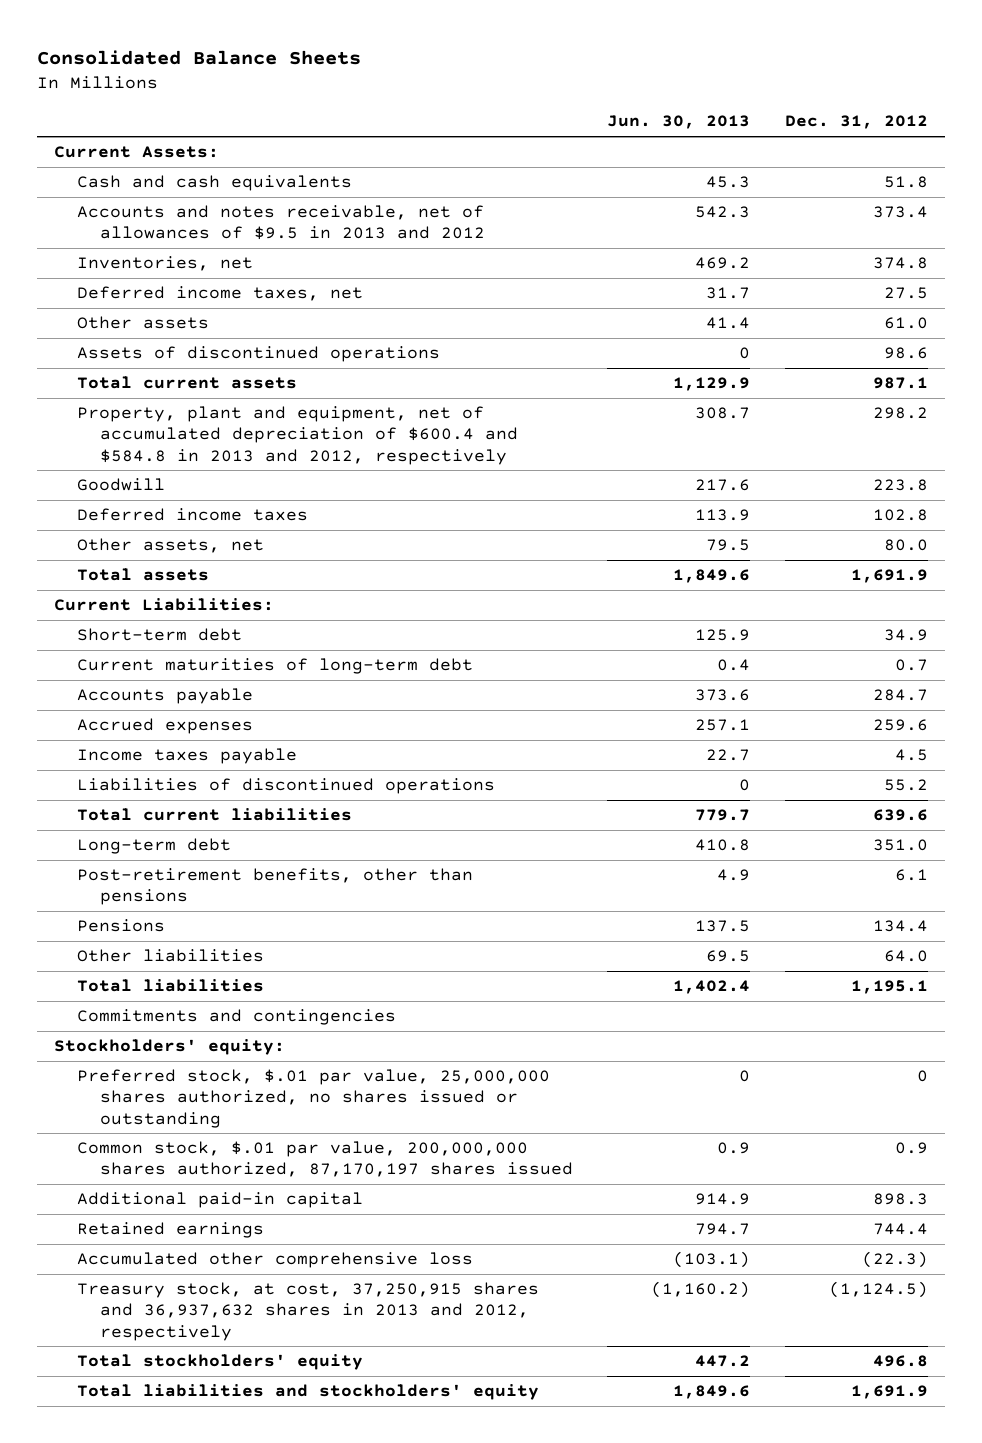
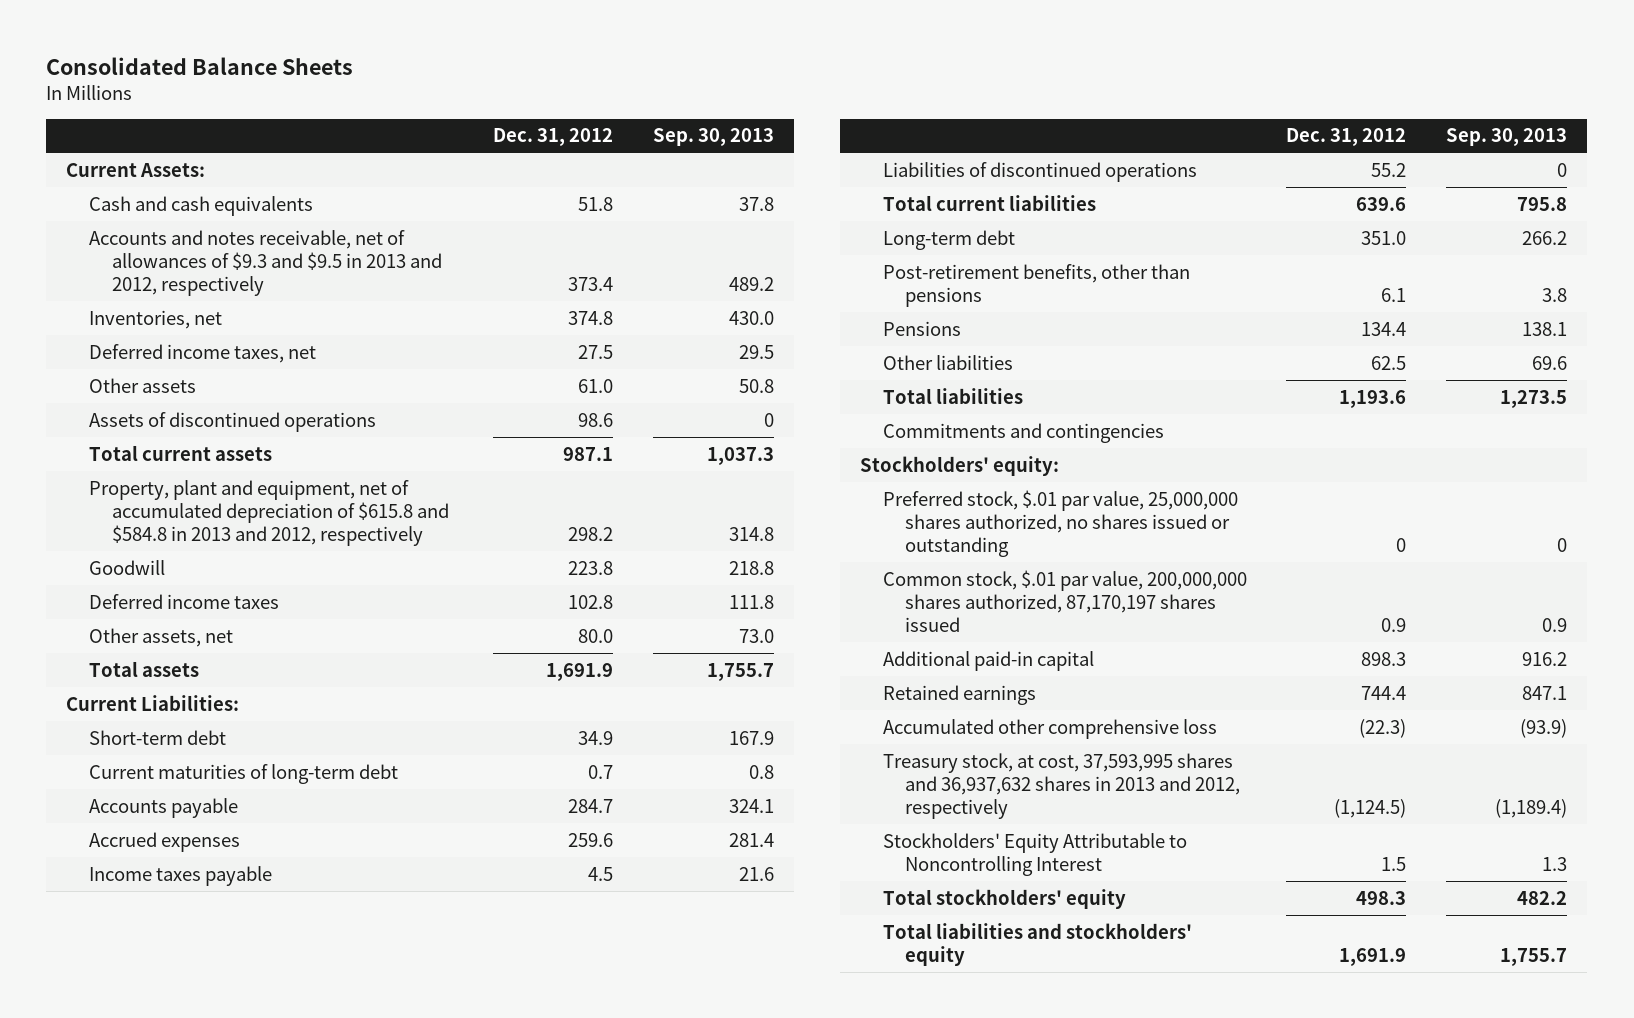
- | Jun. 30, 2013 | Dec. 31, 2012
+ | Dec. 31, 2012 | Sep. 30, 2013
- Accounts and notes receivable, net of allowances of $9.5 in 2013 and 2012 | 542.3 | 373.4
+ Accounts and notes receivable, net of allowances of $9.3 and $9.5 in 2013 and 2012, respectively | 373.4 | 489.2
- Property, plant and equipment, net of accumulated depreciation of $600.4 and $584.8 in 2013 and 2012, respectively | 308.7 | 298.2
+ Property, plant and equipment, net of accumulated depreciation of $615.8 and $584.8 in 2013 and 2012, respectively | 298.2 | 314.8
- Other liabilities | 69.5 | 64.0
- Total liabilities | 1,402.4 | 1,195.1
+ Other liabilities | 62.5 | 69.6
+ Total liabilities | 1,193.6 | 1,273.5
- Treasury stock, at cost, 37,250,915 shares and 36,937,632 shares in 2013 and 2012, respectively | (1,160.2) | (1,124.5)
- Total stockholders' equity | 447.2 | 496.8
+ Treasury stock, at cost, 37,593,995 shares and 36,937,632 shares in 2013 and 2012, respectively | (1,124.5) | (1,189.4)
+ Stockholders' Equity Attributable to Noncontrolling Interest | 1.5 | 1.3
+ Total stockholders' equity | 498.3 | 482.2

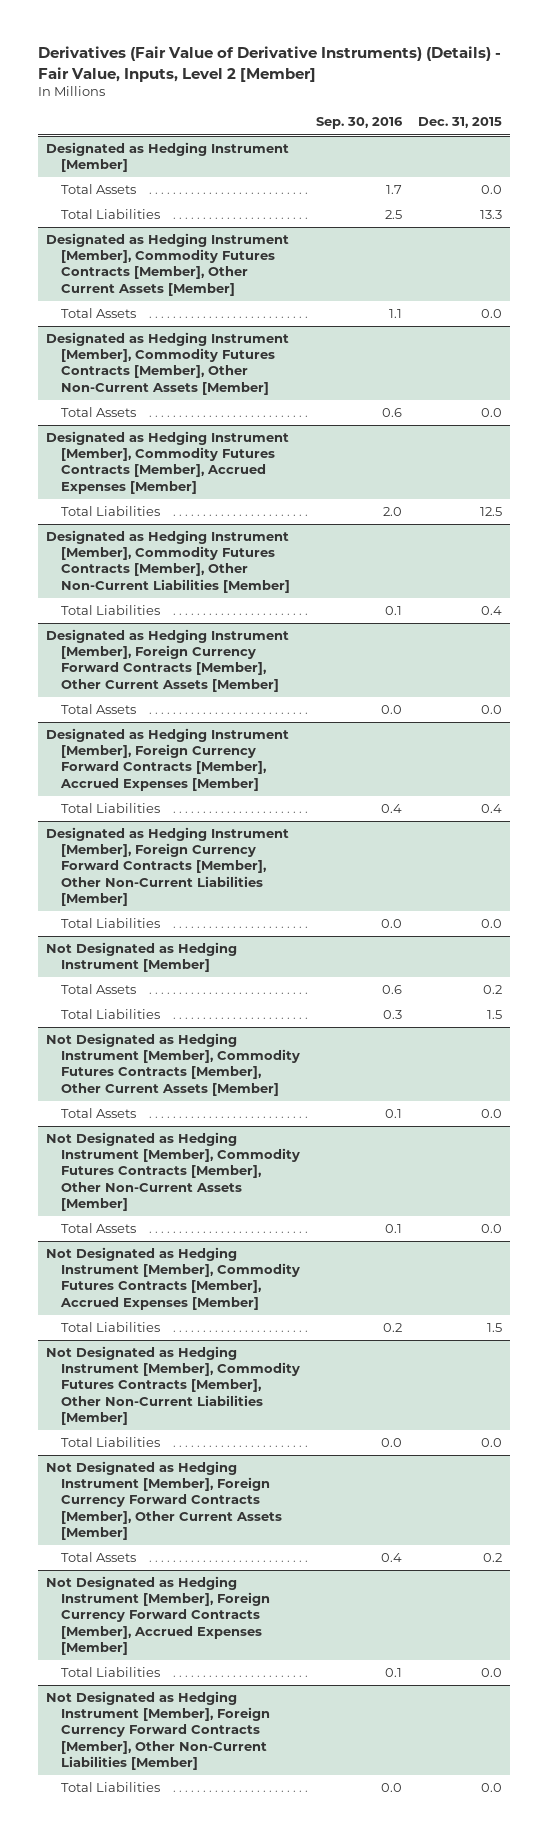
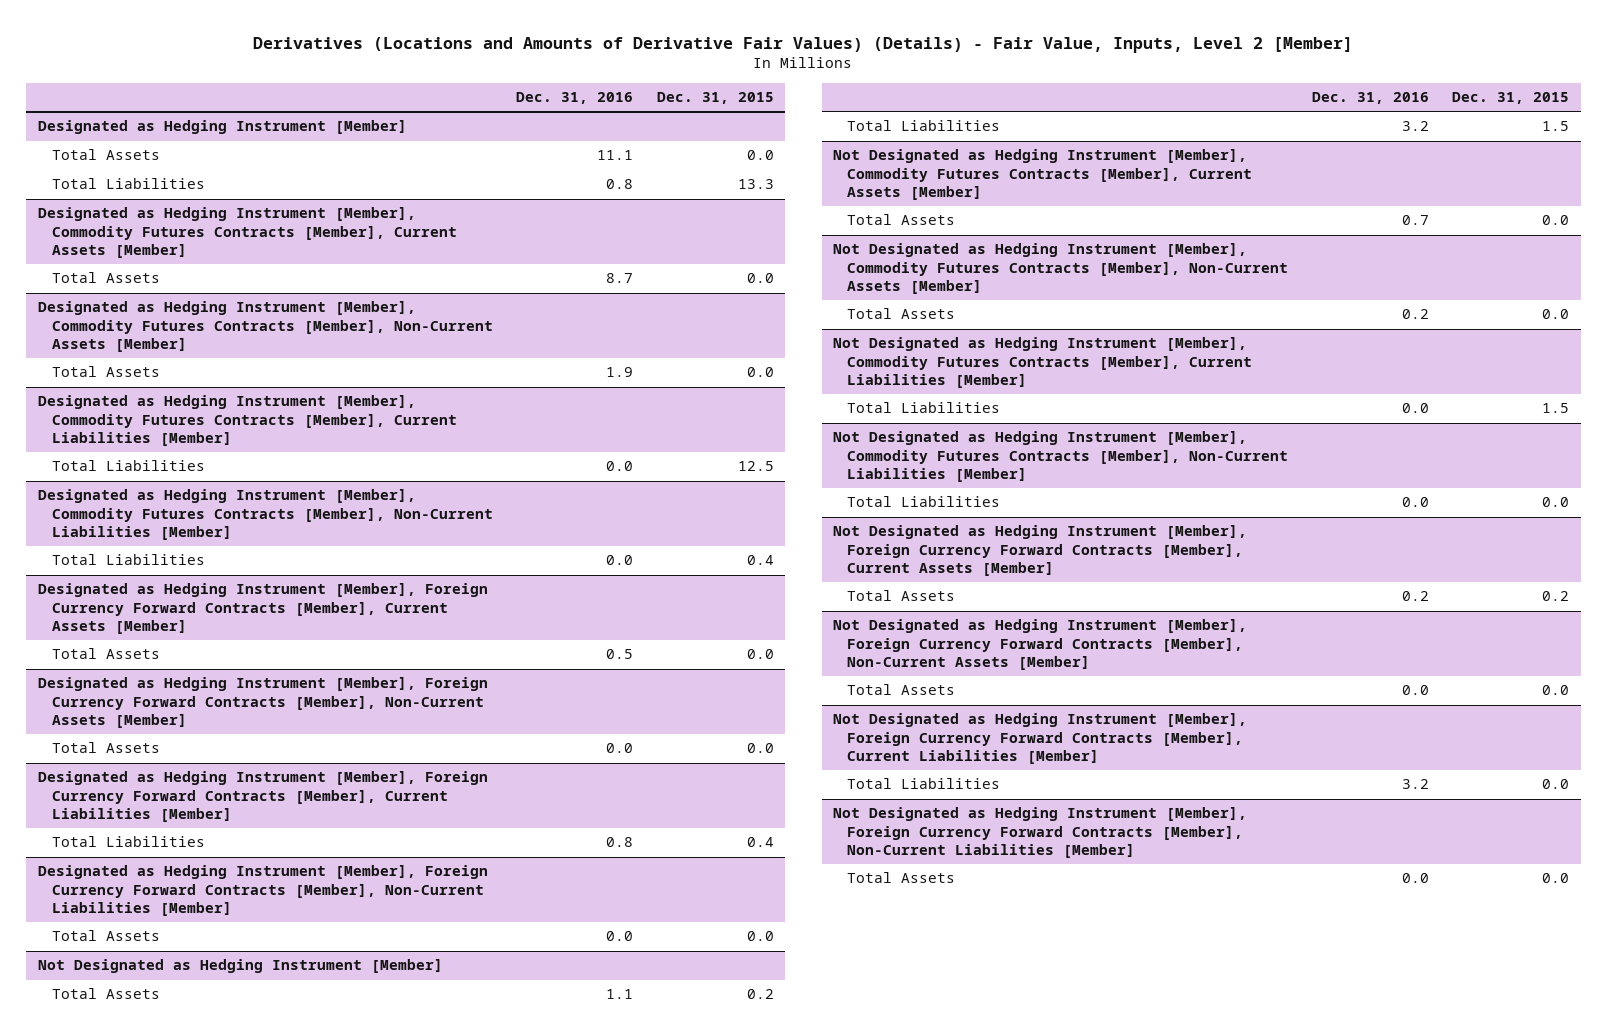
- Derivatives (Fair Value of Derivative Instruments) (Details) - Fair Value, Inputs, Level 2 [Member]
+ Derivatives (Locations and Amounts of Derivative Fair Values) (Details) - Fair Value, Inputs, Level 2 [Member]
- | Sep. 30, 2016 | Dec. 31, 2015
+ | Dec. 31, 2016 | Dec. 31, 2015
- Designated as Hedging Instrument [Member], Commodity Futures Contracts [Member], Other Current Assets [Member]
+ Designated as Hedging Instrument [Member], Commodity Futures Contracts [Member], Current Assets [Member]
- Designated as Hedging Instrument [Member], Commodity Futures Contracts [Member], Other Non-Current Assets [Member]
+ Designated as Hedging Instrument [Member], Commodity Futures Contracts [Member], Non-Current Assets [Member]
- Designated as Hedging Instrument [Member], Commodity Futures Contracts [Member], Accrued Expenses [Member]
+ Designated as Hedging Instrument [Member], Commodity Futures Contracts [Member], Current Liabilities [Member]
- Designated as Hedging Instrument [Member], Commodity Futures Contracts [Member], Other Non-Current Liabilities [Member]
+ Designated as Hedging Instrument [Member], Commodity Futures Contracts [Member], Non-Current Liabilities [Member]
- Designated as Hedging Instrument [Member], Foreign Currency Forward Contracts [Member], Other Current Assets [Member]
+ Designated as Hedging Instrument [Member], Foreign Currency Forward Contracts [Member], Current Assets [Member]
- Designated as Hedging Instrument [Member], Foreign Currency Forward Contracts [Member], Accrued Expenses [Member]
+ Designated as Hedging Instrument [Member], Foreign Currency Forward Contracts [Member], Non-Current Assets [Member]
+ Total Assets | 0.0 | 0.0
+ Designated as Hedging Instrument [Member], Foreign Currency Forward Contracts [Member], Current Liabilities [Member]
- Designated as Hedging Instrument [Member], Foreign Currency Forward Contracts [Member], Other Non-Current Liabilities [Member]
- Total Liabilities | 0.0 | 0.0
+ Designated as Hedging Instrument [Member], Foreign Currency Forward Contracts [Member], Non-Current Liabilities [Member]
+ Total Assets | 0.0 | 0.0
- Not Designated as Hedging Instrument [Member], Commodity Futures Contracts [Member], Other Current Assets [Member]
+ Not Designated as Hedging Instrument [Member], Commodity Futures Contracts [Member], Current Assets [Member]
- Not Designated as Hedging Instrument [Member], Commodity Futures Contracts [Member], Other Non-Current Assets [Member]
+ Not Designated as Hedging Instrument [Member], Commodity Futures Contracts [Member], Non-Current Assets [Member]
- Not Designated as Hedging Instrument [Member], Commodity Futures Contracts [Member], Accrued Expenses [Member]
+ Not Designated as Hedging Instrument [Member], Commodity Futures Contracts [Member], Current Liabilities [Member]
- Not Designated as Hedging Instrument [Member], Commodity Futures Contracts [Member], Other Non-Current Liabilities [Member]
+ Not Designated as Hedging Instrument [Member], Commodity Futures Contracts [Member], Non-Current Liabilities [Member]
- Not Designated as Hedging Instrument [Member], Foreign Currency Forward Contracts [Member], Other Current Assets [Member]
+ Not Designated as Hedging Instrument [Member], Foreign Currency Forward Contracts [Member], Current Assets [Member]
- Not Designated as Hedging Instrument [Member], Foreign Currency Forward Contracts [Member], Accrued Expenses [Member]
- Total Liabilities | 0.1 | 0.0
- Not Designated as Hedging Instrument [Member], Foreign Currency Forward Contracts [Member], Other Non-Current Liabilities [Member]
+ Not Designated as Hedging Instrument [Member], Foreign Currency Forward Contracts [Member], Non-Current Assets [Member]
+ Total Assets | 0.0 | 0.0
+ Not Designated as Hedging Instrument [Member], Foreign Currency Forward Contracts [Member], Current Liabilities [Member]
+ Not Designated as Hedging Instrument [Member], Foreign Currency Forward Contracts [Member], Non-Current Liabilities [Member]
+ Total Assets | 0.0 | 0.0

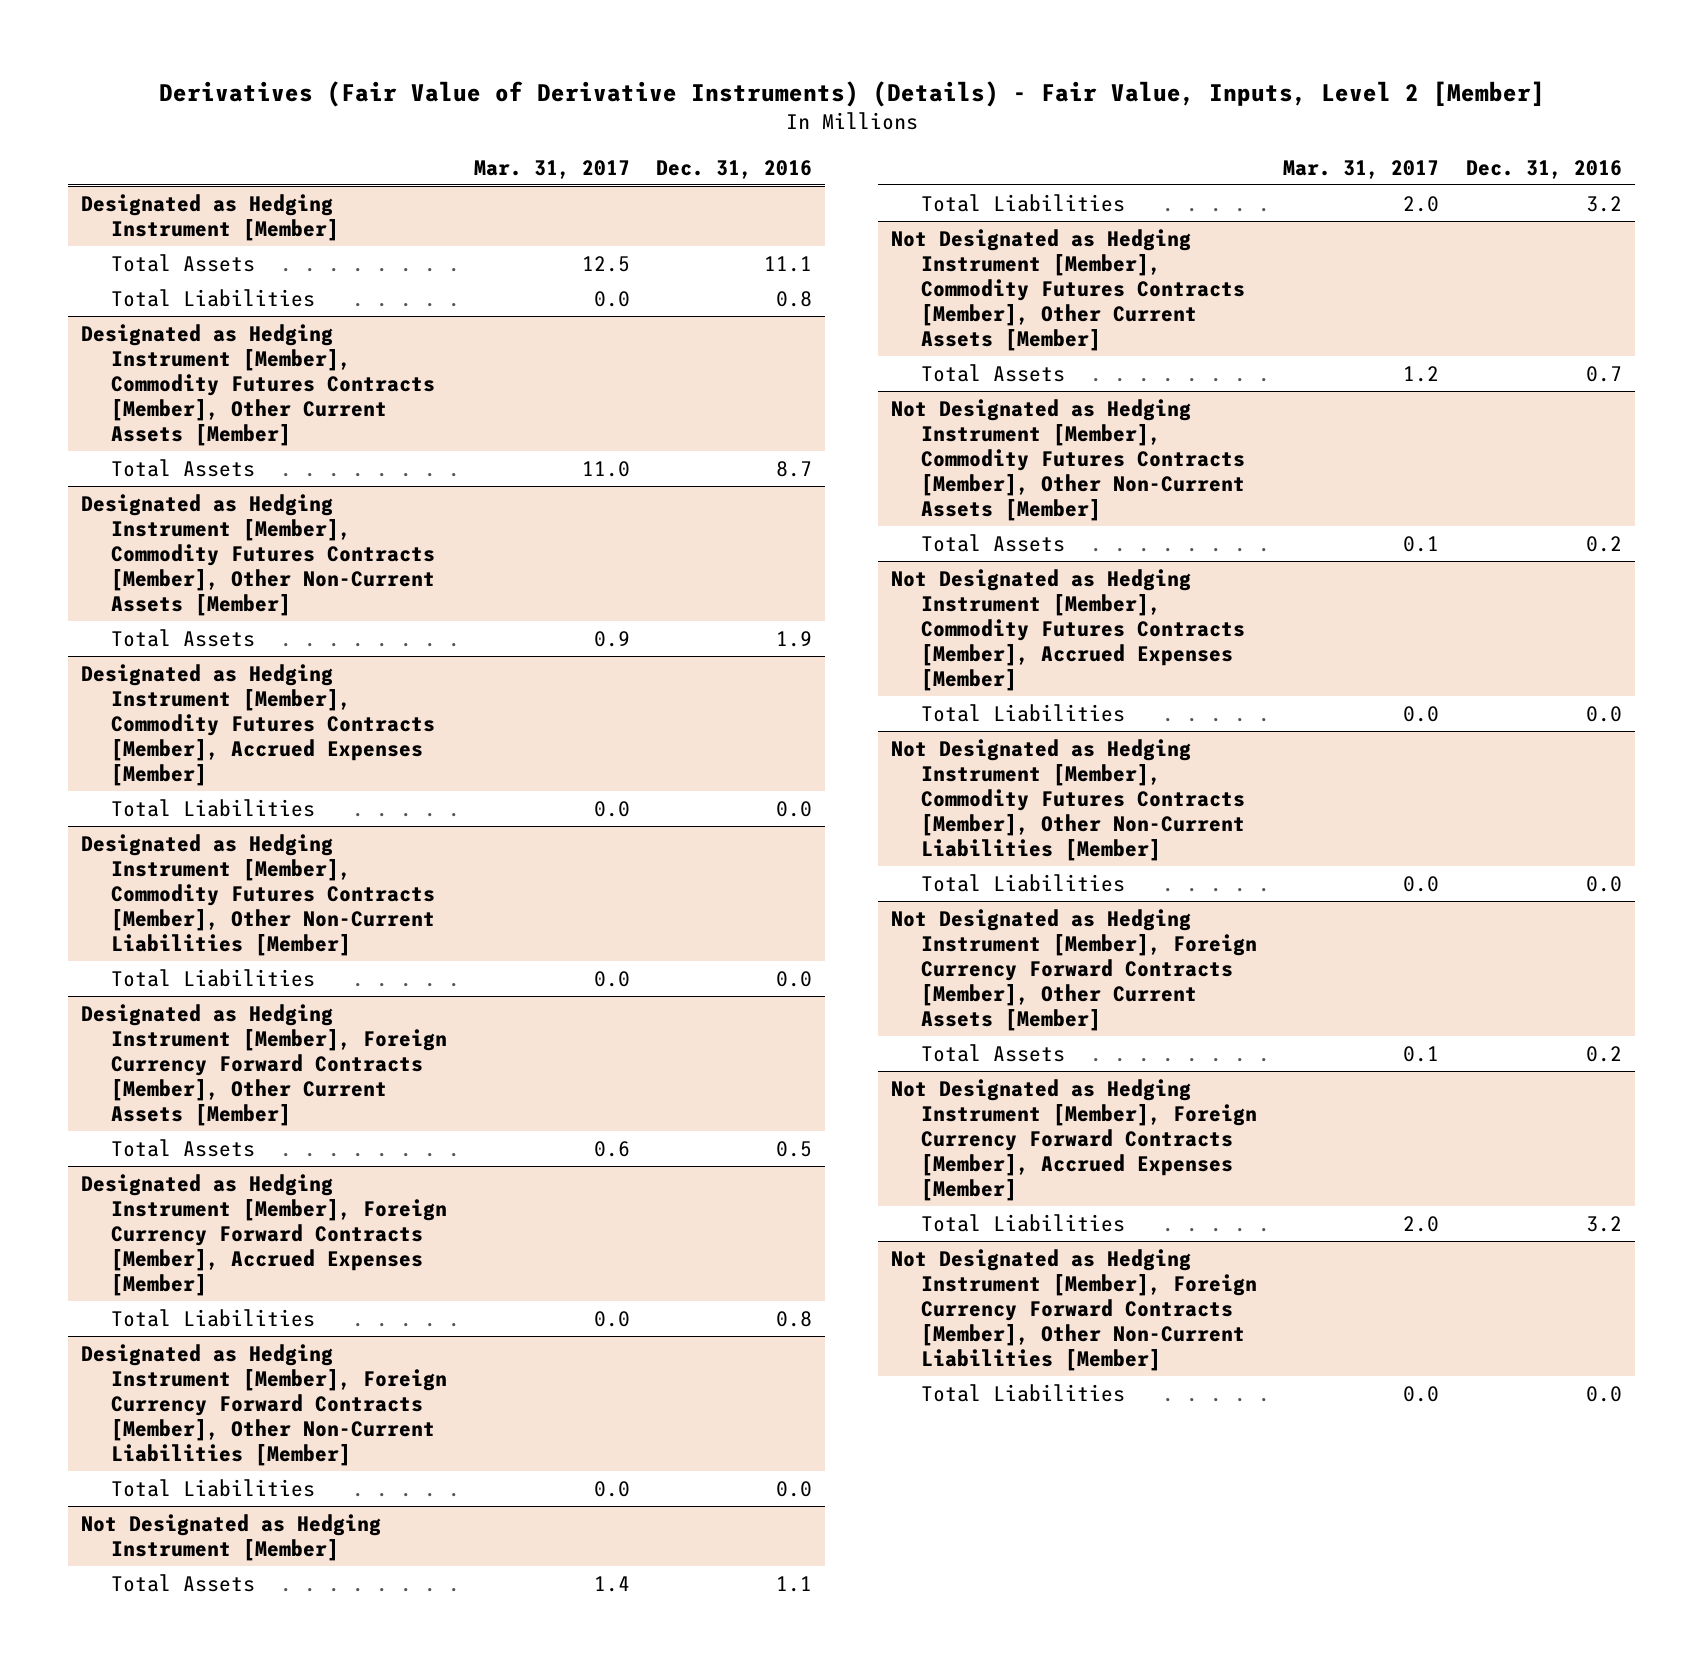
- Derivatives (Locations and Amounts of Derivative Fair Values) (Details) - Fair Value, Inputs, Level 2 [Member]
+ Derivatives (Fair Value of Derivative Instruments) (Details) - Fair Value, Inputs, Level 2 [Member]
- | Dec. 31, 2016 | Dec. 31, 2015
+ | Mar. 31, 2017 | Dec. 31, 2016
- Designated as Hedging Instrument [Member], Commodity Futures Contracts [Member], Current Assets [Member]
+ Designated as Hedging Instrument [Member], Commodity Futures Contracts [Member], Other Current Assets [Member]
- Designated as Hedging Instrument [Member], Commodity Futures Contracts [Member], Non-Current Assets [Member]
+ Designated as Hedging Instrument [Member], Commodity Futures Contracts [Member], Other Non-Current Assets [Member]
- Designated as Hedging Instrument [Member], Commodity Futures Contracts [Member], Current Liabilities [Member]
+ Designated as Hedging Instrument [Member], Commodity Futures Contracts [Member], Accrued Expenses [Member]
- Designated as Hedging Instrument [Member], Commodity Futures Contracts [Member], Non-Current Liabilities [Member]
+ Designated as Hedging Instrument [Member], Commodity Futures Contracts [Member], Other Non-Current Liabilities [Member]
- Designated as Hedging Instrument [Member], Foreign Currency Forward Contracts [Member], Current Assets [Member]
+ Designated as Hedging Instrument [Member], Foreign Currency Forward Contracts [Member], Other Current Assets [Member]
- Designated as Hedging Instrument [Member], Foreign Currency Forward Contracts [Member], Non-Current Assets [Member]
- Total Assets | 0.0 | 0.0
- Designated as Hedging Instrument [Member], Foreign Currency Forward Contracts [Member], Current Liabilities [Member]
+ Designated as Hedging Instrument [Member], Foreign Currency Forward Contracts [Member], Accrued Expenses [Member]
- Designated as Hedging Instrument [Member], Foreign Currency Forward Contracts [Member], Non-Current Liabilities [Member]
- Total Assets | 0.0 | 0.0
+ Designated as Hedging Instrument [Member], Foreign Currency Forward Contracts [Member], Other Non-Current Liabilities [Member]
+ Total Liabilities | 0.0 | 0.0
- Not Designated as Hedging Instrument [Member], Commodity Futures Contracts [Member], Current Assets [Member]
+ Not Designated as Hedging Instrument [Member], Commodity Futures Contracts [Member], Other Current Assets [Member]
- Not Designated as Hedging Instrument [Member], Commodity Futures Contracts [Member], Non-Current Assets [Member]
+ Not Designated as Hedging Instrument [Member], Commodity Futures Contracts [Member], Other Non-Current Assets [Member]
- Not Designated as Hedging Instrument [Member], Commodity Futures Contracts [Member], Current Liabilities [Member]
+ Not Designated as Hedging Instrument [Member], Commodity Futures Contracts [Member], Accrued Expenses [Member]
- Not Designated as Hedging Instrument [Member], Commodity Futures Contracts [Member], Non-Current Liabilities [Member]
+ Not Designated as Hedging Instrument [Member], Commodity Futures Contracts [Member], Other Non-Current Liabilities [Member]
- Not Designated as Hedging Instrument [Member], Foreign Currency Forward Contracts [Member], Current Assets [Member]
+ Not Designated as Hedging Instrument [Member], Foreign Currency Forward Contracts [Member], Other Current Assets [Member]
- Not Designated as Hedging Instrument [Member], Foreign Currency Forward Contracts [Member], Non-Current Assets [Member]
- Total Assets | 0.0 | 0.0
- Not Designated as Hedging Instrument [Member], Foreign Currency Forward Contracts [Member], Current Liabilities [Member]
+ Not Designated as Hedging Instrument [Member], Foreign Currency Forward Contracts [Member], Accrued Expenses [Member]
- Not Designated as Hedging Instrument [Member], Foreign Currency Forward Contracts [Member], Non-Current Liabilities [Member]
- Total Assets | 0.0 | 0.0
+ Not Designated as Hedging Instrument [Member], Foreign Currency Forward Contracts [Member], Other Non-Current Liabilities [Member]
+ Total Liabilities | 0.0 | 0.0

